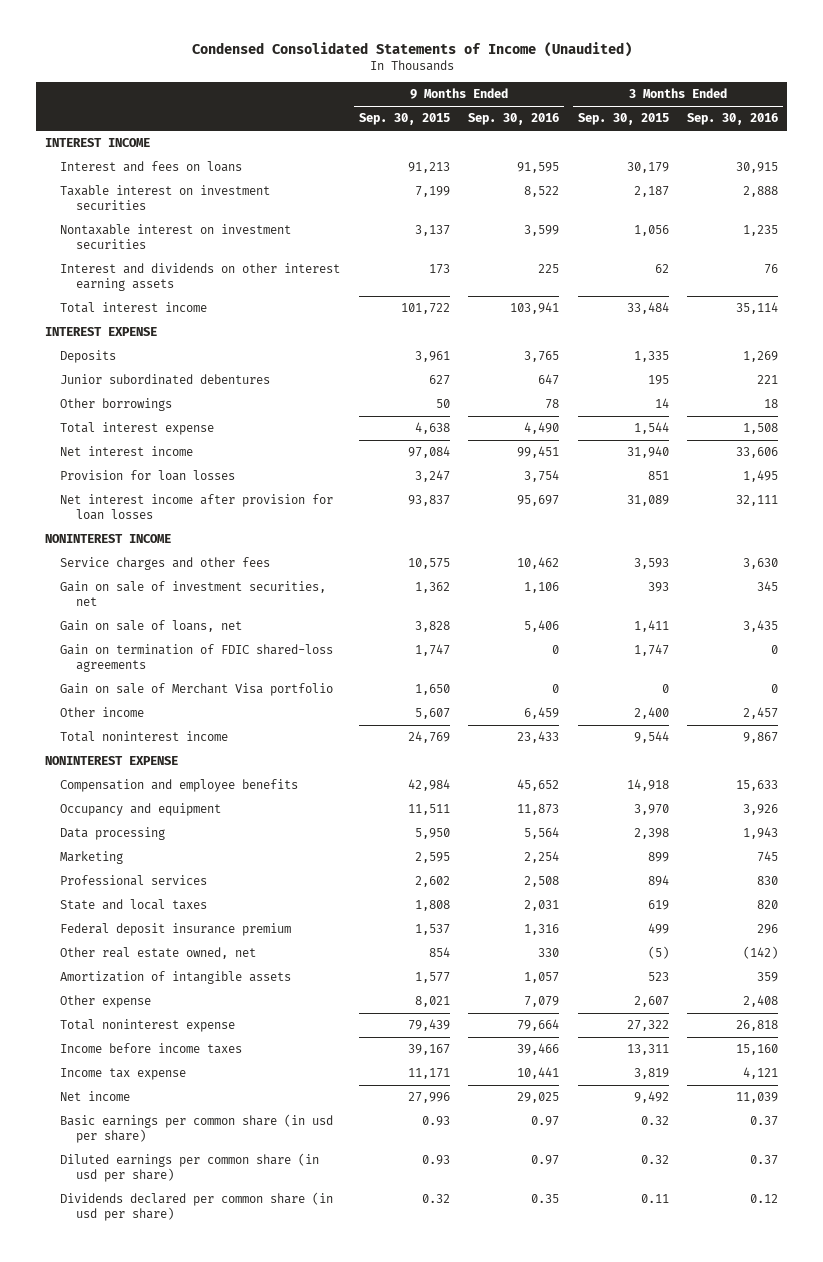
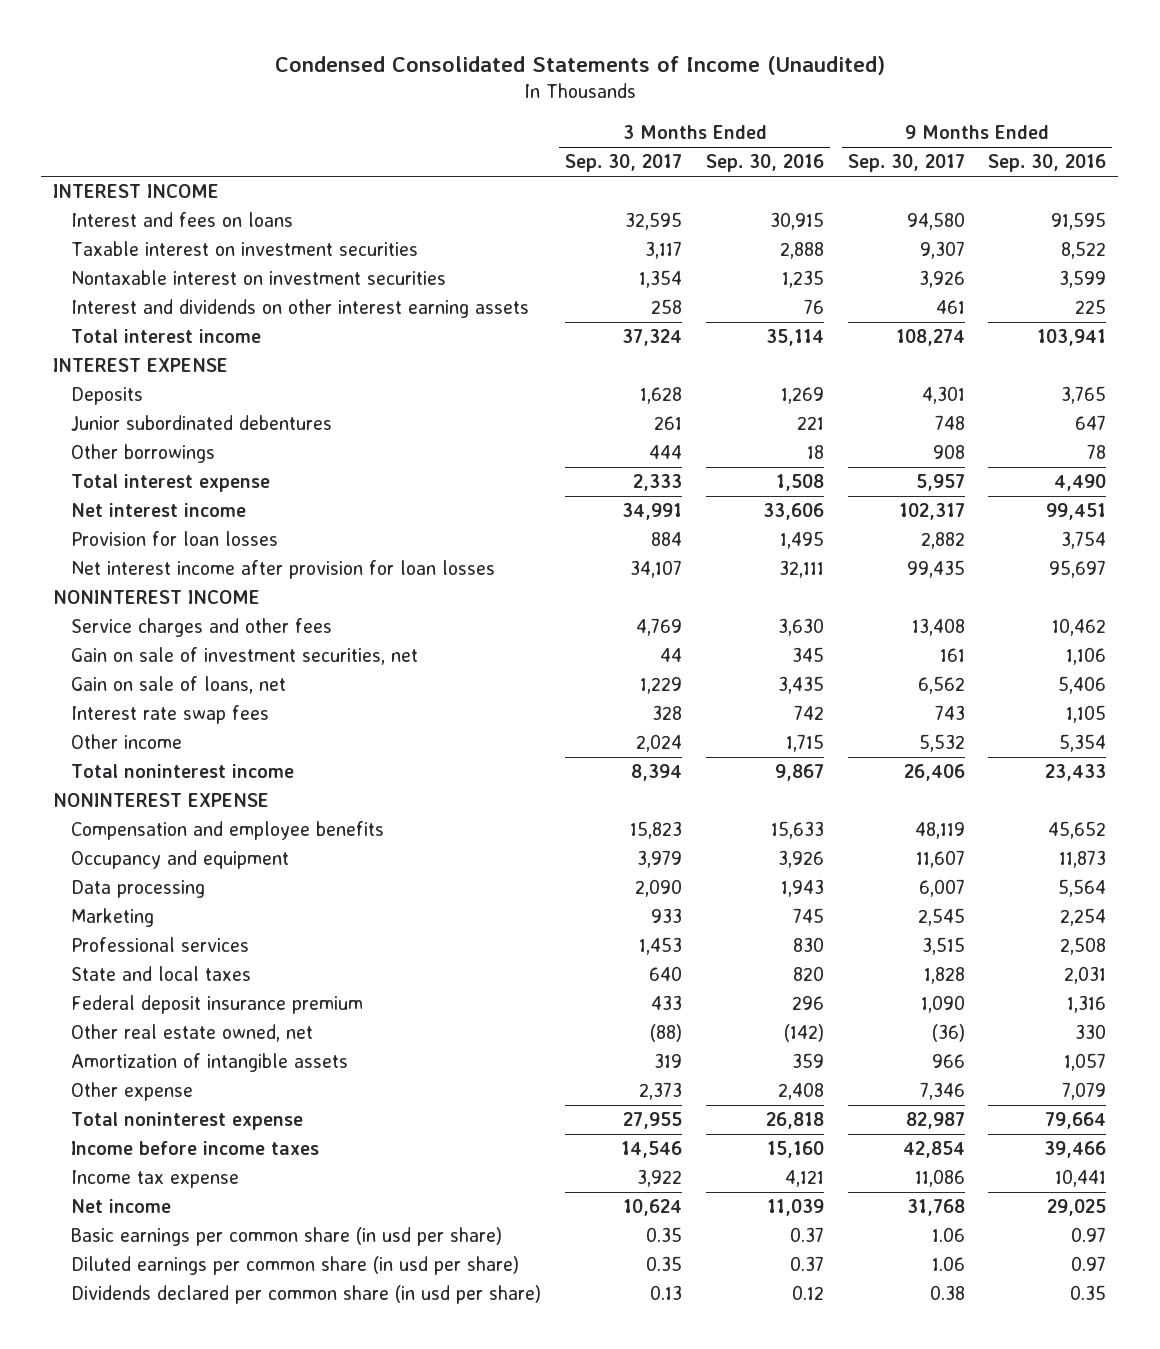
- | 9 Months Ended Sep. 30, 2015 | 9 Months Ended Sep. 30, 2016 | 3 Months Ended Sep. 30, 2015 | 3 Months Ended Sep. 30, 2016
+ | 3 Months Ended Sep. 30, 2017 | 3 Months Ended Sep. 30, 2016 | 9 Months Ended Sep. 30, 2017 | 9 Months Ended Sep. 30, 2016
- Gain on termination of FDIC shared-loss agreements | 1,747 | 0 | 1,747 | 0
- Gain on sale of Merchant Visa portfolio | 1,650 | 0 | 0 | 0
- Other income | 5,607 | 6,459 | 2,400 | 2,457
+ Interest rate swap fees | 328 | 742 | 743 | 1,105
+ Other income | 2,024 | 1,715 | 5,532 | 5,354

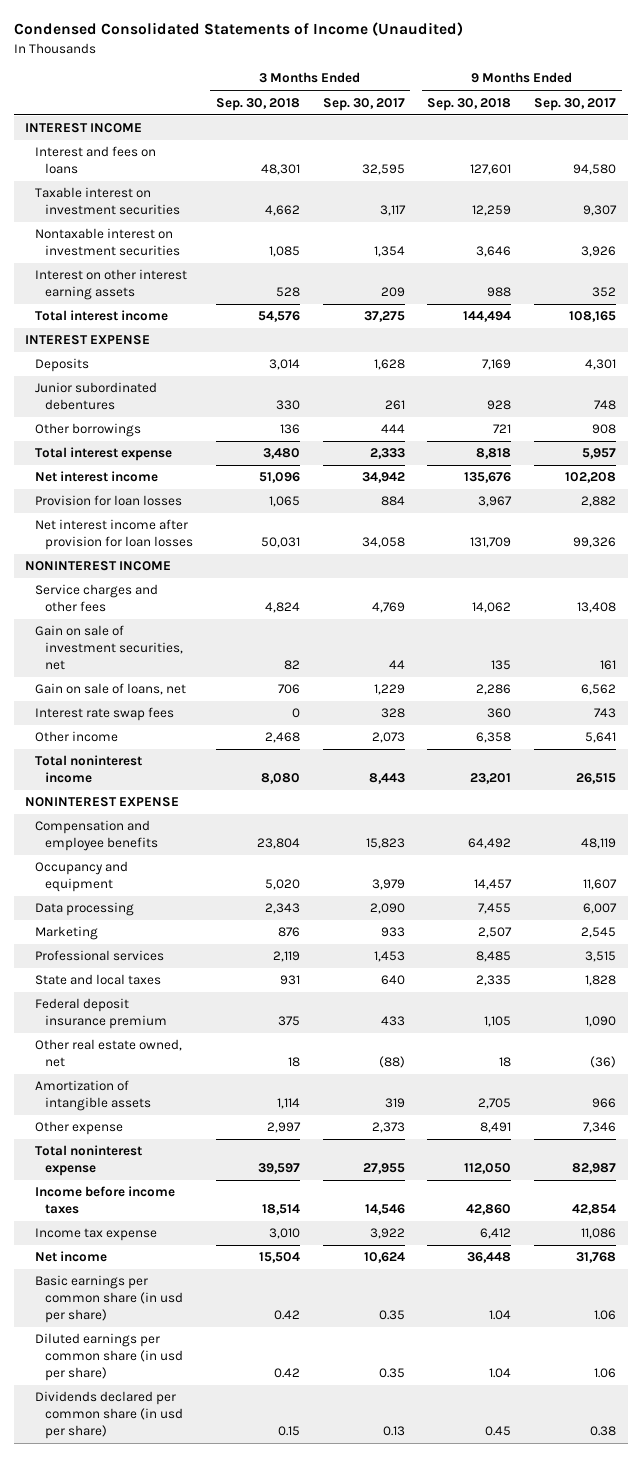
- | 3 Months Ended Sep. 30, 2017 | 3 Months Ended Sep. 30, 2016 | 9 Months Ended Sep. 30, 2017 | 9 Months Ended Sep. 30, 2016
+ | 3 Months Ended Sep. 30, 2018 | 3 Months Ended Sep. 30, 2017 | 9 Months Ended Sep. 30, 2018 | 9 Months Ended Sep. 30, 2017
- Interest and dividends on other interest earning assets | 258 | 76 | 461 | 225
- Total interest income | 37,324 | 35,114 | 108,274 | 103,941
+ Interest on other interest earning assets | 528 | 209 | 988 | 352
+ Total interest income | 54,576 | 37,275 | 144,494 | 108,165
- Net interest income | 34,991 | 33,606 | 102,317 | 99,451
+ Net interest income | 51,096 | 34,942 | 135,676 | 102,208
- Net interest income after provision for loan losses | 34,107 | 32,111 | 99,435 | 95,697
+ Net interest income after provision for loan losses | 50,031 | 34,058 | 131,709 | 99,326
- Other income | 2,024 | 1,715 | 5,532 | 5,354
- Total noninterest income | 8,394 | 9,867 | 26,406 | 23,433
+ Other income | 2,468 | 2,073 | 6,358 | 5,641
+ Total noninterest income | 8,080 | 8,443 | 23,201 | 26,515

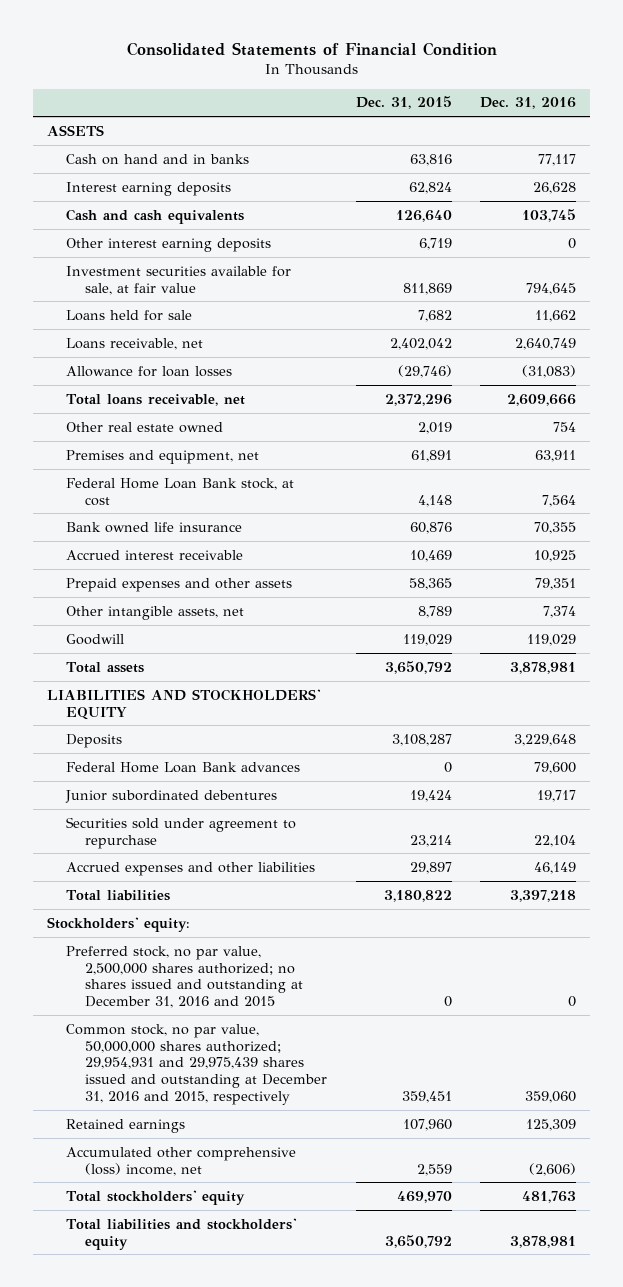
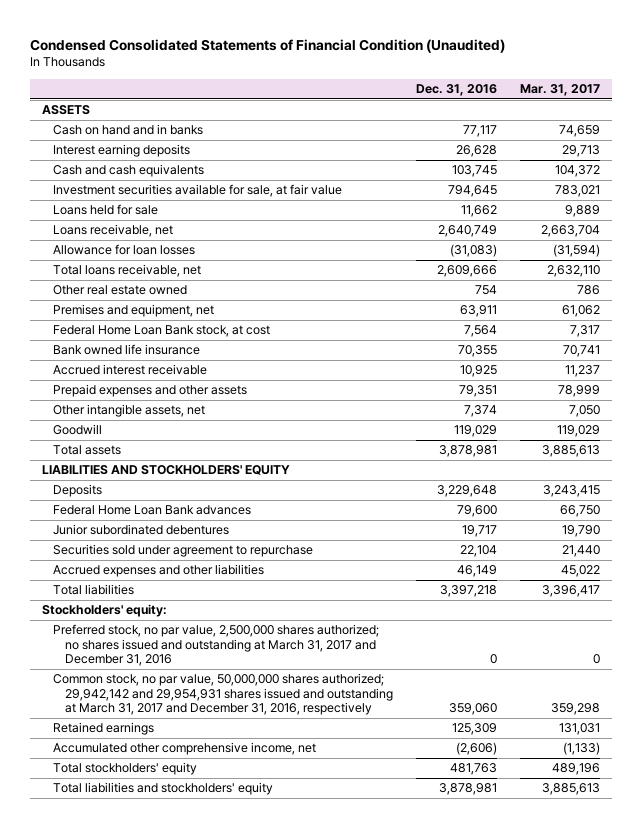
- Consolidated Statements of Financial Condition
+ Condensed Consolidated Statements of Financial Condition (Unaudited)
- | Dec. 31, 2015 | Dec. 31, 2016
+ | Dec. 31, 2016 | Mar. 31, 2017
- Other interest earning deposits | 6,719 | 0
- Preferred stock, no par value, 2,500,000 shares authorized; no shares issued and outstanding at December 31, 2016 and 2015 | 0 | 0
- Common stock, no par value, 50,000,000 shares authorized; 29,954,931 and 29,975,439 shares issued and outstanding at December 31, 2016 and 2015, respectively | 359,451 | 359,060
+ Preferred stock, no par value, 2,500,000 shares authorized; no shares issued and outstanding at March 31, 2017 and December 31, 2016 | 0 | 0
+ Common stock, no par value, 50,000,000 shares authorized; 29,942,142 and 29,954,931 shares issued and outstanding at March 31, 2017 and December 31, 2016, respectively | 359,060 | 359,298
- Accumulated other comprehensive (loss) income, net | 2,559 | (2,606)
+ Accumulated other comprehensive income, net | (2,606) | (1,133)

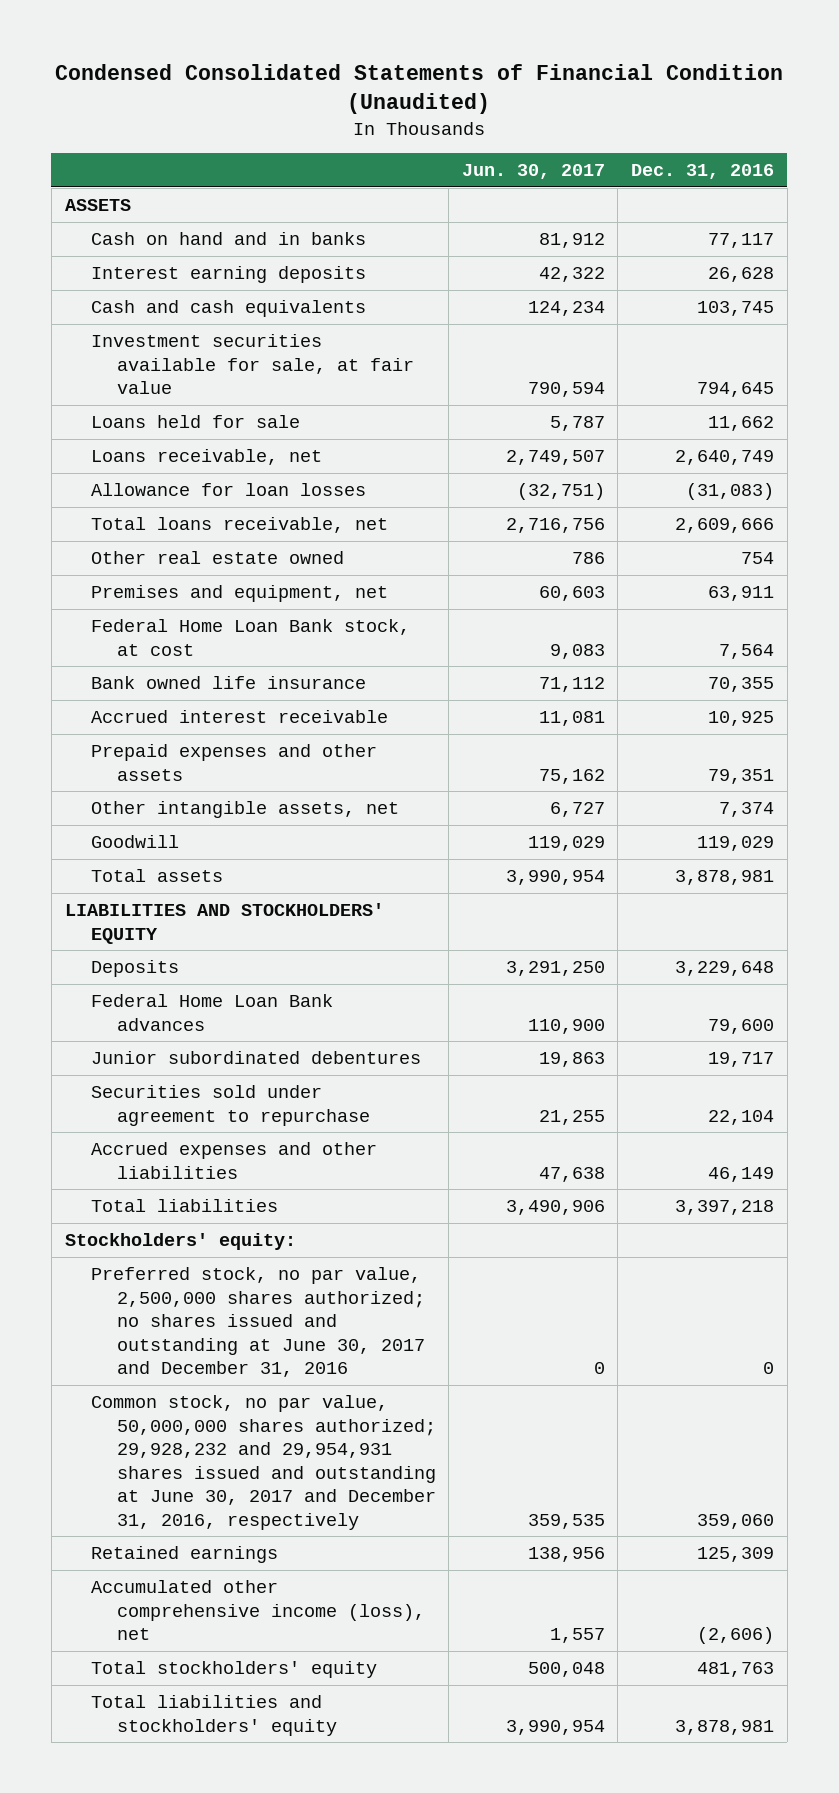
- | Dec. 31, 2016 | Mar. 31, 2017
+ | Jun. 30, 2017 | Dec. 31, 2016
- Preferred stock, no par value, 2,500,000 shares authorized; no shares issued and outstanding at March 31, 2017 and December 31, 2016 | 0 | 0
- Common stock, no par value, 50,000,000 shares authorized; 29,942,142 and 29,954,931 shares issued and outstanding at March 31, 2017 and December 31, 2016, respectively | 359,060 | 359,298
+ Preferred stock, no par value, 2,500,000 shares authorized; no shares issued and outstanding at June 30, 2017 and December 31, 2016 | 0 | 0
+ Common stock, no par value, 50,000,000 shares authorized; 29,928,232 and 29,954,931 shares issued and outstanding at June 30, 2017 and December 31, 2016, respectively | 359,535 | 359,060
- Accumulated other comprehensive income, net | (2,606) | (1,133)
+ Accumulated other comprehensive income (loss), net | 1,557 | (2,606)

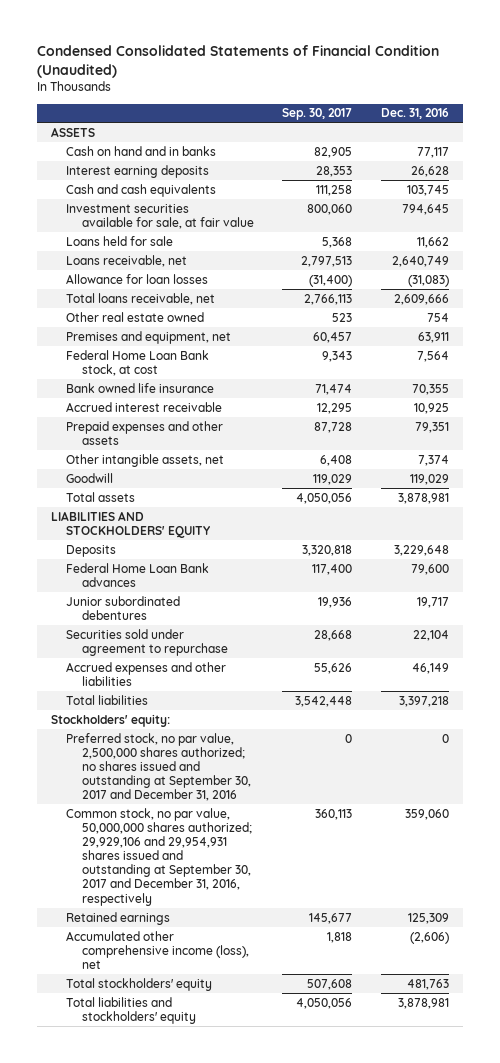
- | Jun. 30, 2017 | Dec. 31, 2016
+ | Sep. 30, 2017 | Dec. 31, 2016
- Preferred stock, no par value, 2,500,000 shares authorized; no shares issued and outstanding at June 30, 2017 and December 31, 2016 | 0 | 0
- Common stock, no par value, 50,000,000 shares authorized; 29,928,232 and 29,954,931 shares issued and outstanding at June 30, 2017 and December 31, 2016, respectively | 359,535 | 359,060
+ Preferred stock, no par value, 2,500,000 shares authorized; no shares issued and outstanding at September 30, 2017 and December 31, 2016 | 0 | 0
+ Common stock, no par value, 50,000,000 shares authorized; 29,929,106 and 29,954,931 shares issued and outstanding at September 30, 2017 and December 31, 2016, respectively | 360,113 | 359,060

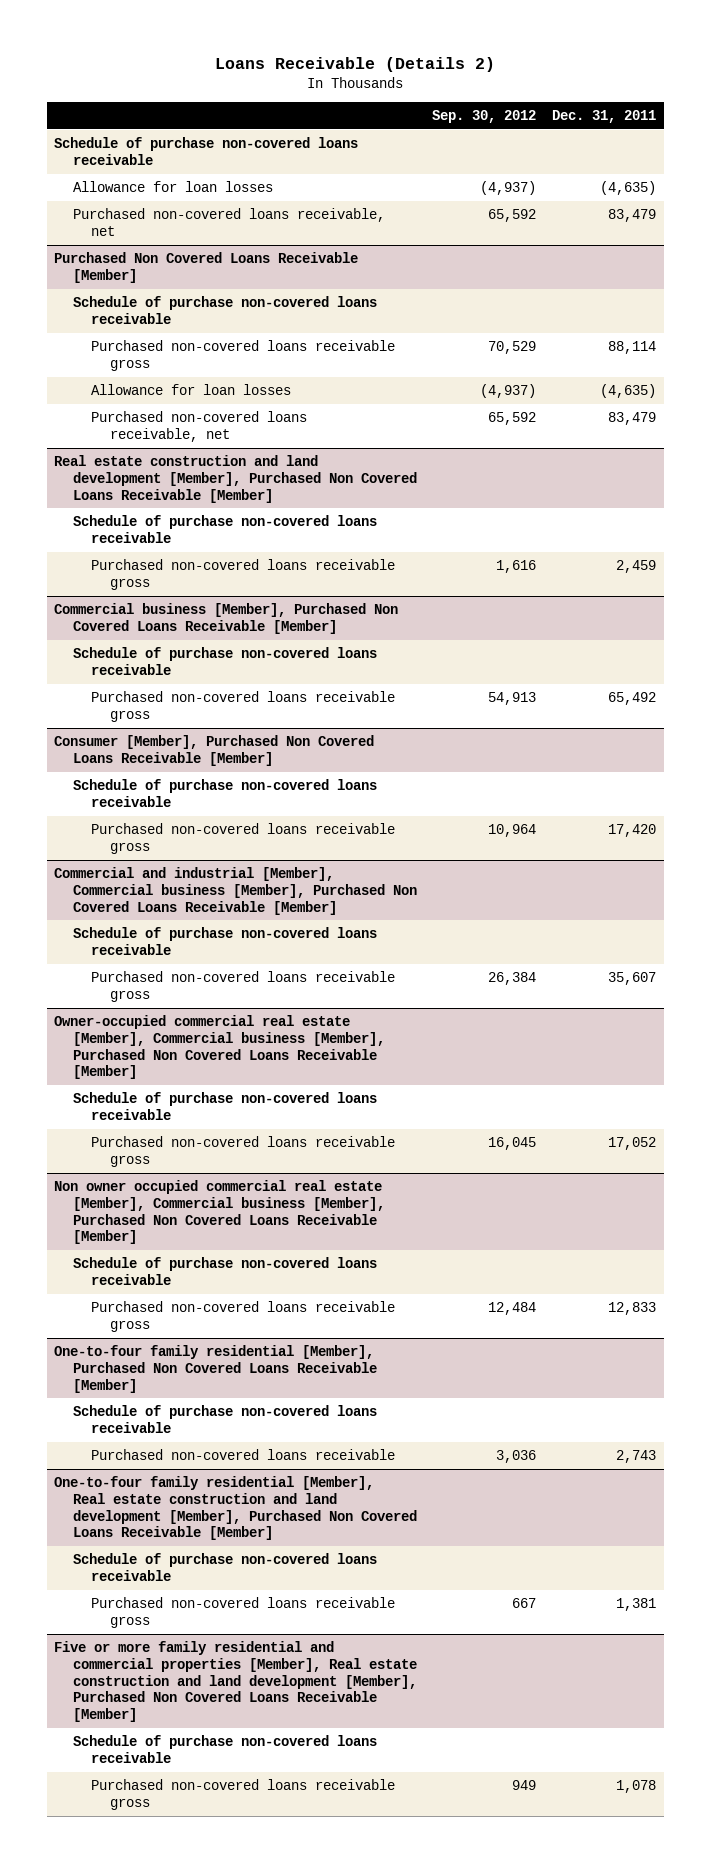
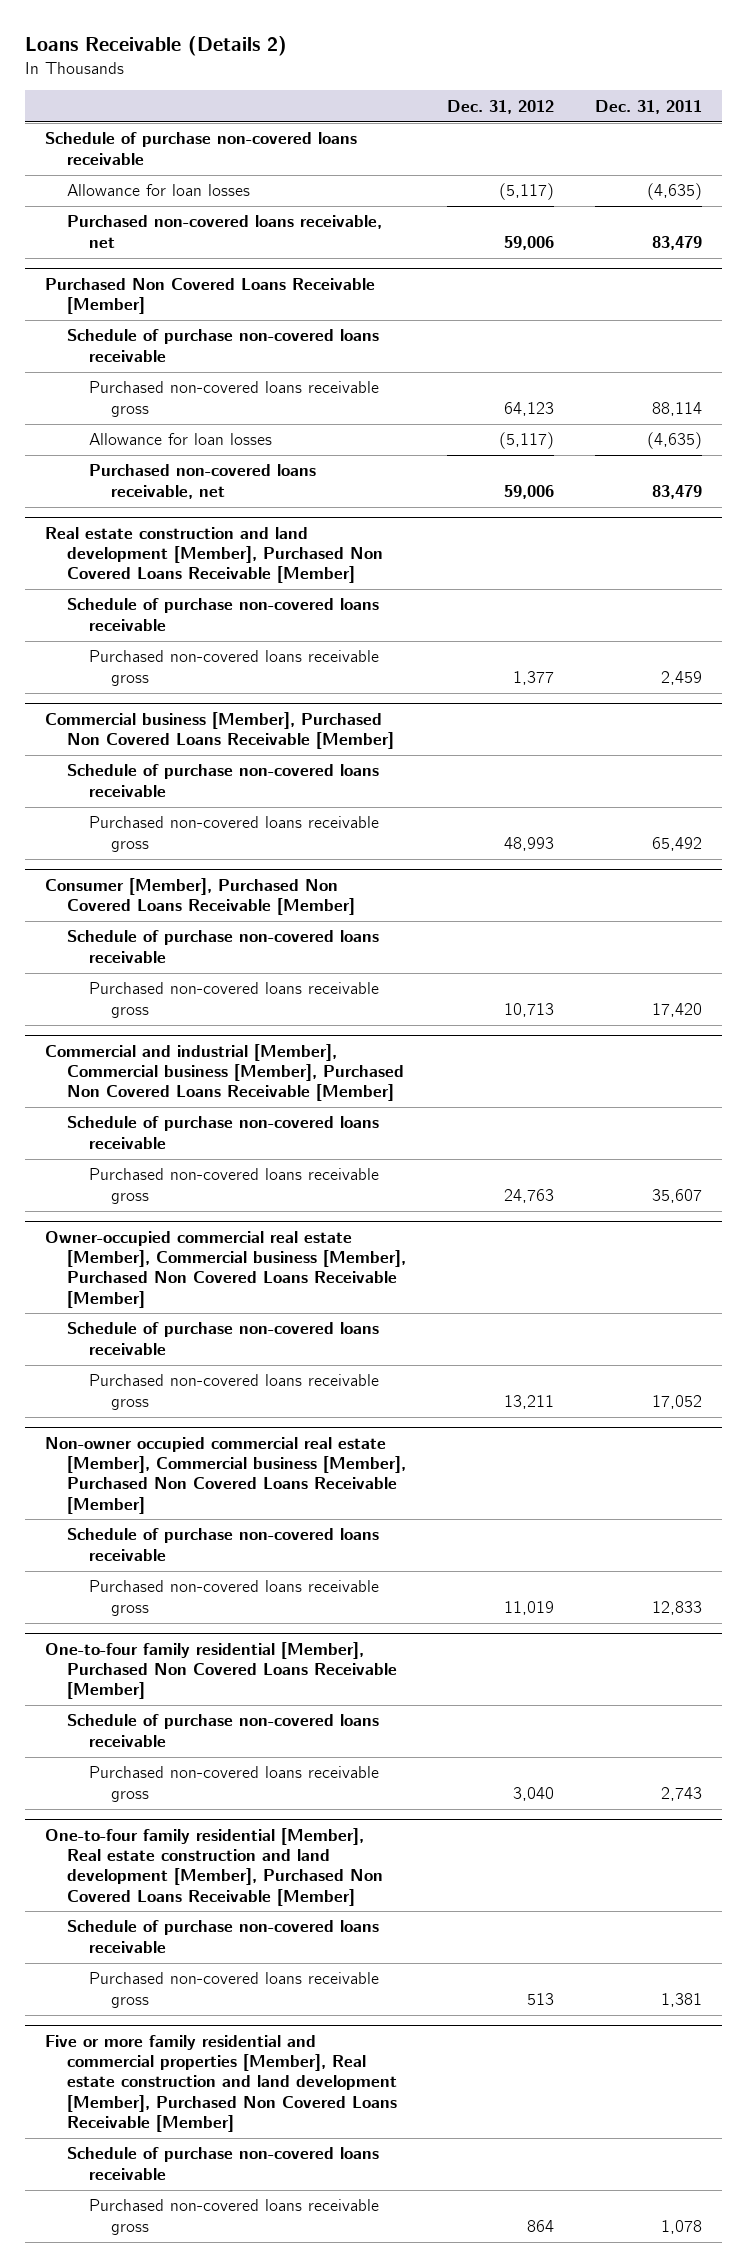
- | Sep. 30, 2012 | Dec. 31, 2011
+ | Dec. 31, 2012 | Dec. 31, 2011
- Non owner occupied commercial real estate [Member], Commercial business [Member], Purchased Non Covered Loans Receivable [Member]
+ Non-owner occupied commercial real estate [Member], Commercial business [Member], Purchased Non Covered Loans Receivable [Member]
@ One-to-four family residential [Member], Purchased Non Covered Loans Receivable [Member]
- Purchased non-covered loans receivable | 3,036 | 2,743
+ Purchased non-covered loans receivable gross | 3,040 | 2,743

